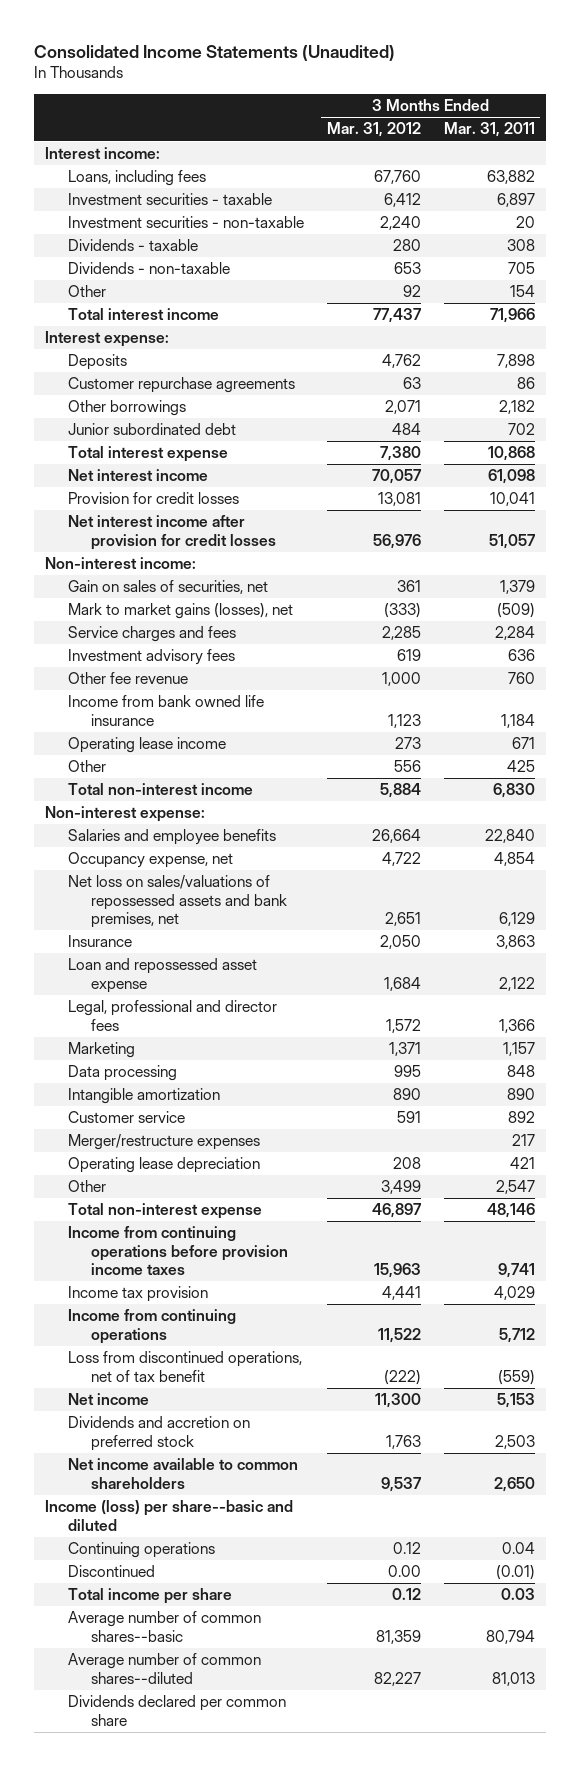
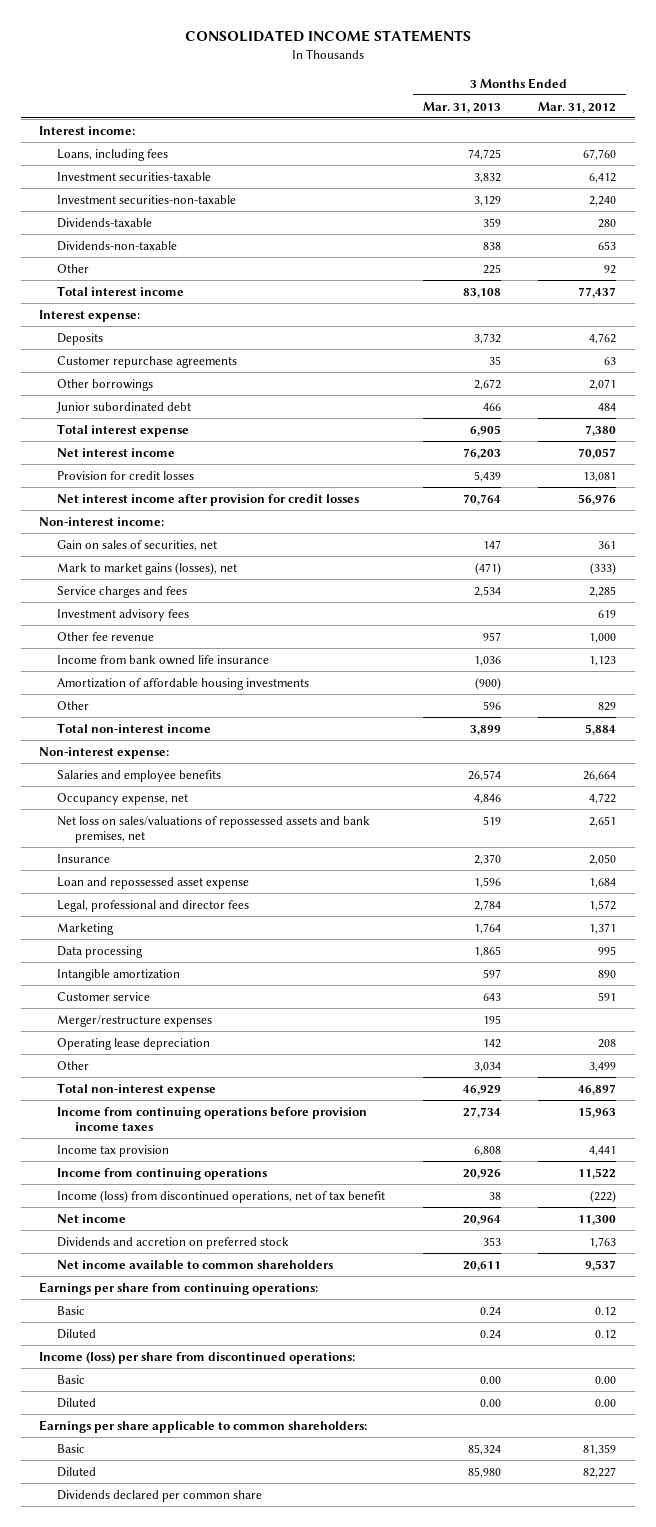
- Consolidated Income Statements (Unaudited)
+ CONSOLIDATED INCOME STATEMENTS
- | 3 Months Ended Mar. 31, 2012 | 3 Months Ended Mar. 31, 2011
+ | 3 Months Ended Mar. 31, 2013 | 3 Months Ended Mar. 31, 2012
- Investment securities - taxable | 6,412 | 6,897
- Investment securities - non-taxable | 2,240 | 20
- Dividends - taxable | 280 | 308
- Dividends - non-taxable | 653 | 705
+ Investment securities-taxable | 3,832 | 6,412
+ Investment securities-non-taxable | 3,129 | 2,240
+ Dividends-taxable | 359 | 280
+ Dividends-non-taxable | 838 | 653
- Operating lease income | 273 | 671
- Other | 556 | 425
+ Amortization of affordable housing investments | (900) |
+ Other | 596 | 829
- Loss from discontinued operations, net of tax benefit | (222) | (559)
+ Income (loss) from discontinued operations, net of tax benefit | 38 | (222)
- Income (loss) per share--basic and diluted
- Continuing operations | 0.12 | 0.04
- Discontinued | 0.00 | (0.01)
- Total income per share | 0.12 | 0.03
- Average number of common shares--basic | 81,359 | 80,794
- Average number of common shares--diluted | 82,227 | 81,013
+ Earnings per share from continuing operations:
+ Basic | 0.24 | 0.12
+ Diluted | 0.24 | 0.12
+ Income (loss) per share from discontinued operations:
+ Basic | 0.00 | 0.00
+ Diluted | 0.00 | 0.00
+ Earnings per share applicable to common shareholders:
+ Basic | 85,324 | 81,359
+ Diluted | 85,980 | 82,227

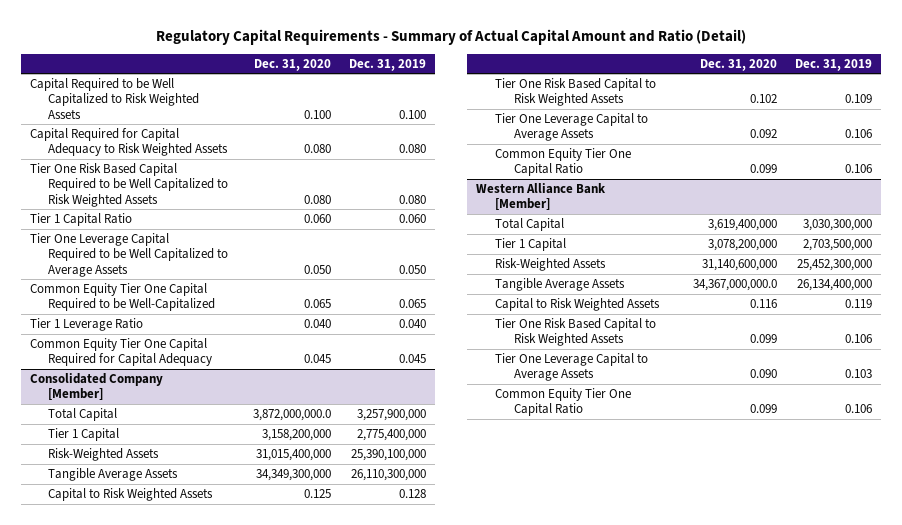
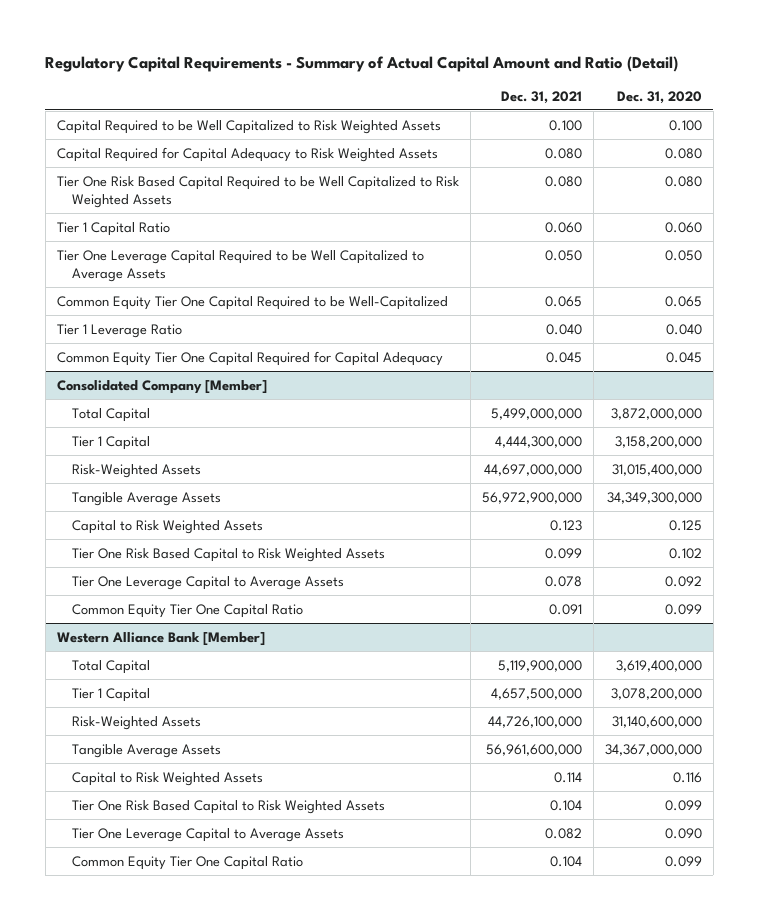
- | Dec. 31, 2020 | Dec. 31, 2019
+ | Dec. 31, 2021 | Dec. 31, 2020
@ Consolidated Company [Member]
- Total Capital | 3,872,000,000.0 | 3,257,900,000
+ Total Capital | 5,499,000,000 | 3,872,000,000
@ Western Alliance Bank [Member]
- Tangible Average Assets | 34,367,000,000.0 | 26,134,400,000
+ Tangible Average Assets | 56,961,600,000 | 34,367,000,000

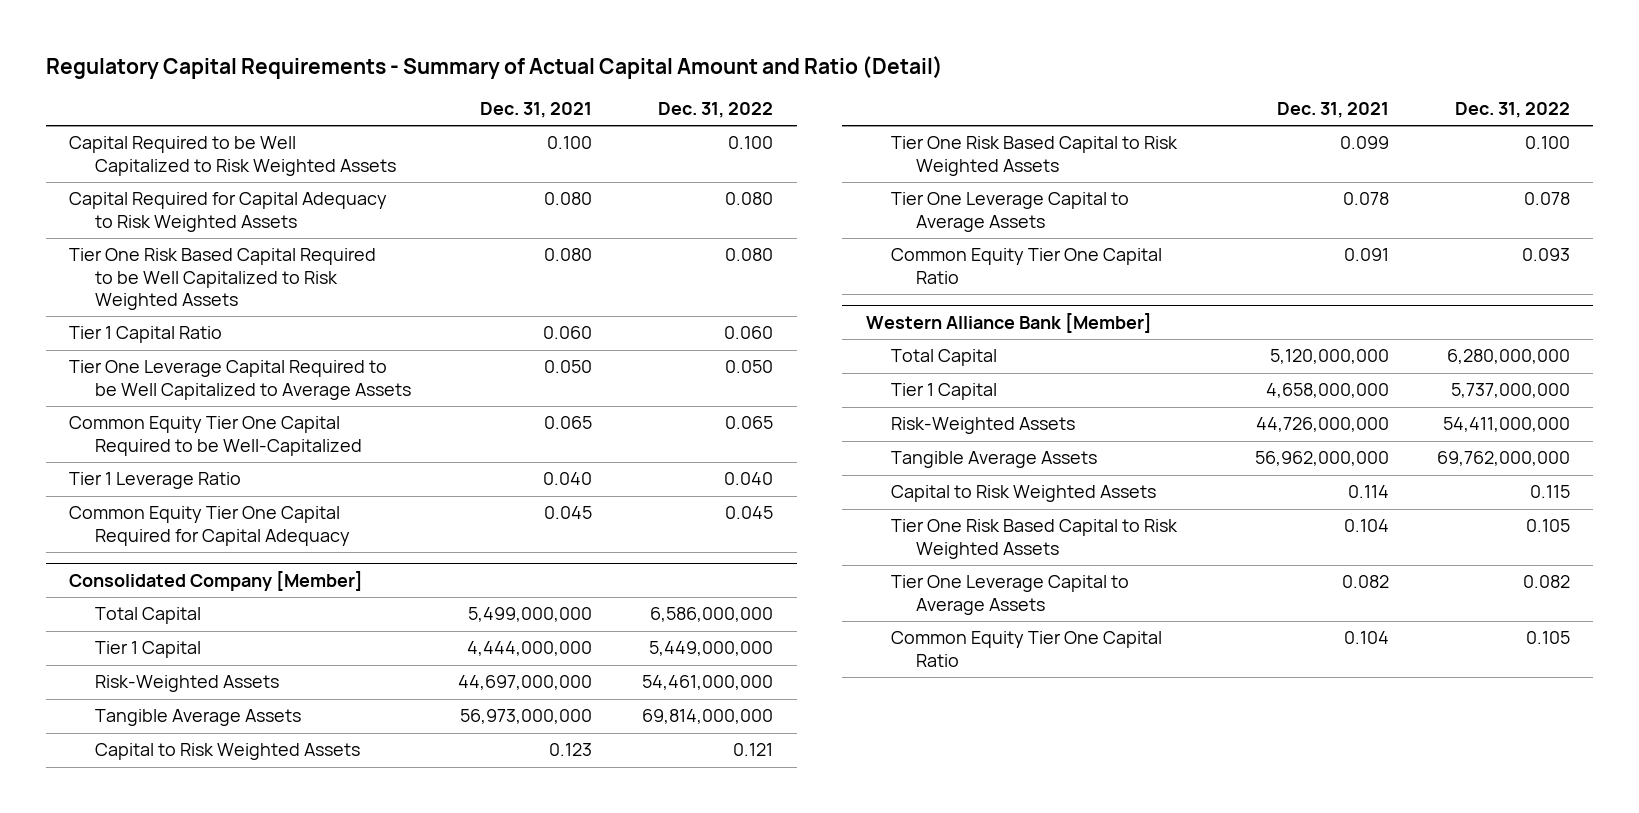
- | Dec. 31, 2021 | Dec. 31, 2020
+ | Dec. 31, 2021 | Dec. 31, 2022
@ Consolidated Company [Member]
- Tier 1 Capital | 4,444,300,000 | 3,158,200,000
+ Tier 1 Capital | 4,444,000,000 | 5,449,000,000
- Tangible Average Assets | 56,972,900,000 | 34,349,300,000
+ Tangible Average Assets | 56,973,000,000 | 69,814,000,000
@ Western Alliance Bank [Member]
- Total Capital | 5,119,900,000 | 3,619,400,000
- Tier 1 Capital | 4,657,500,000 | 3,078,200,000
- Risk-Weighted Assets | 44,726,100,000 | 31,140,600,000
- Tangible Average Assets | 56,961,600,000 | 34,367,000,000
+ Total Capital | 5,120,000,000 | 6,280,000,000
+ Tier 1 Capital | 4,658,000,000 | 5,737,000,000
+ Risk-Weighted Assets | 44,726,000,000 | 54,411,000,000
+ Tangible Average Assets | 56,962,000,000 | 69,762,000,000

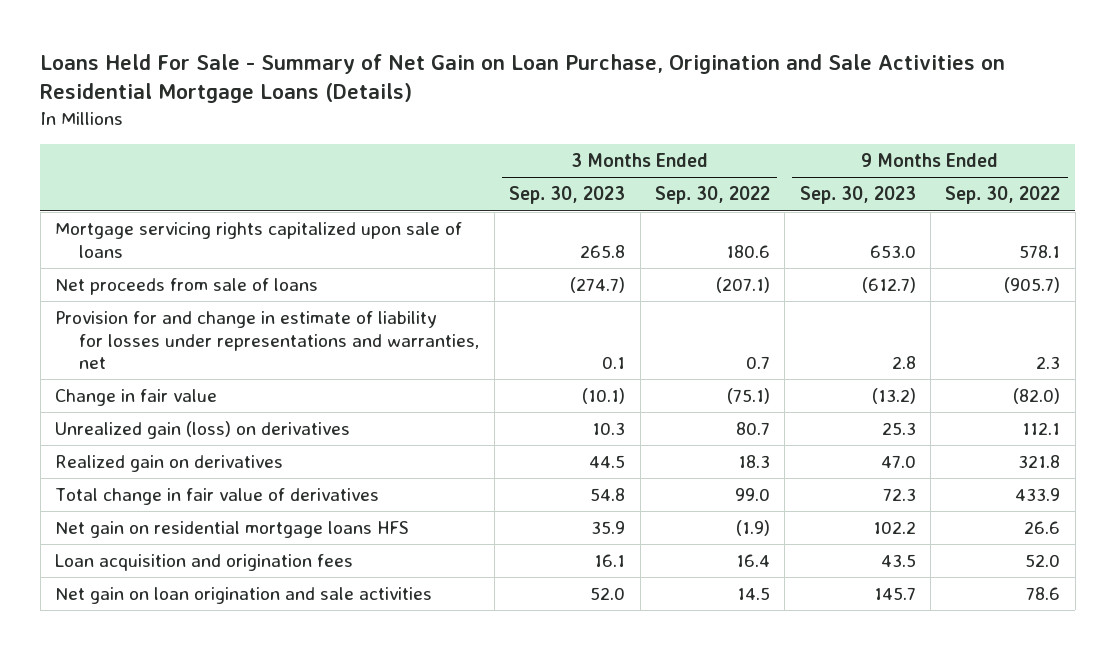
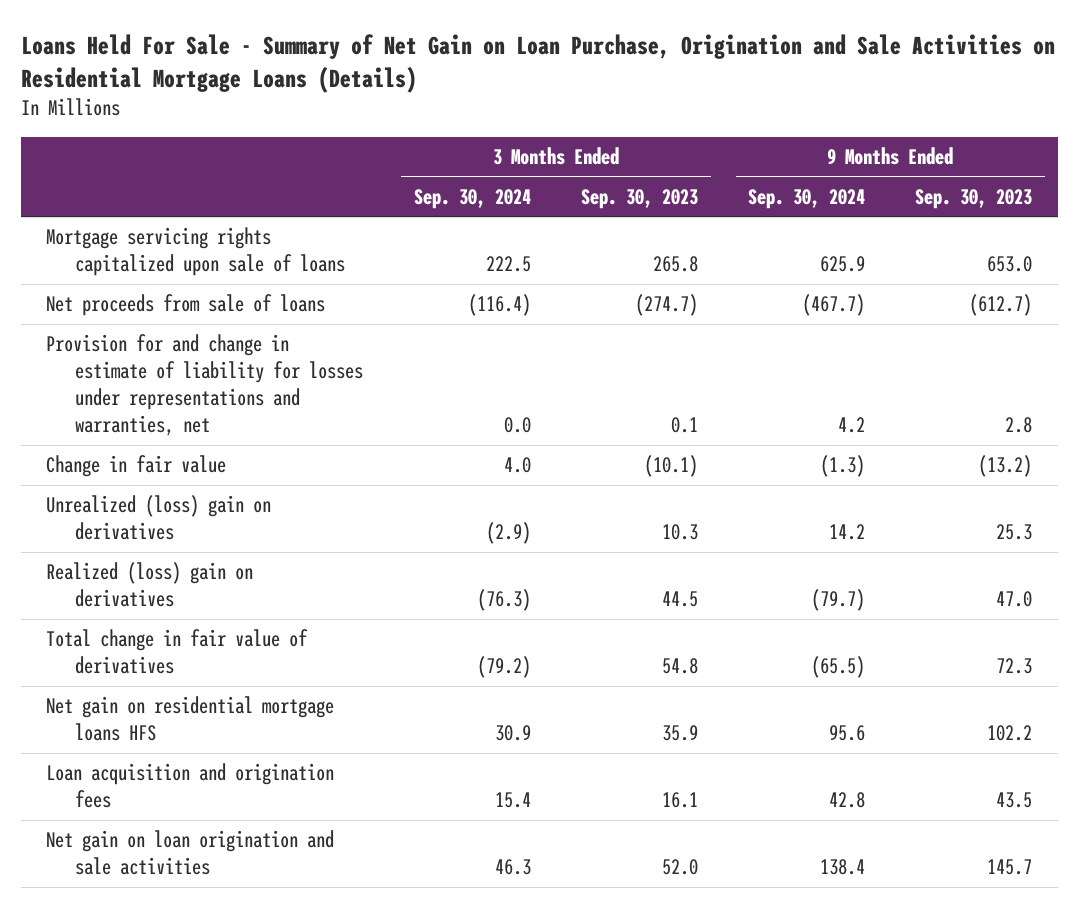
- | 3 Months Ended Sep. 30, 2023 | 3 Months Ended Sep. 30, 2022 | 9 Months Ended Sep. 30, 2023 | 9 Months Ended Sep. 30, 2022
+ | 3 Months Ended Sep. 30, 2024 | 3 Months Ended Sep. 30, 2023 | 9 Months Ended Sep. 30, 2024 | 9 Months Ended Sep. 30, 2023
- Unrealized gain (loss) on derivatives | 10.3 | 80.7 | 25.3 | 112.1
- Realized gain on derivatives | 44.5 | 18.3 | 47.0 | 321.8
+ Unrealized (loss) gain on derivatives | (2.9) | 10.3 | 14.2 | 25.3
+ Realized (loss) gain on derivatives | (76.3) | 44.5 | (79.7) | 47.0

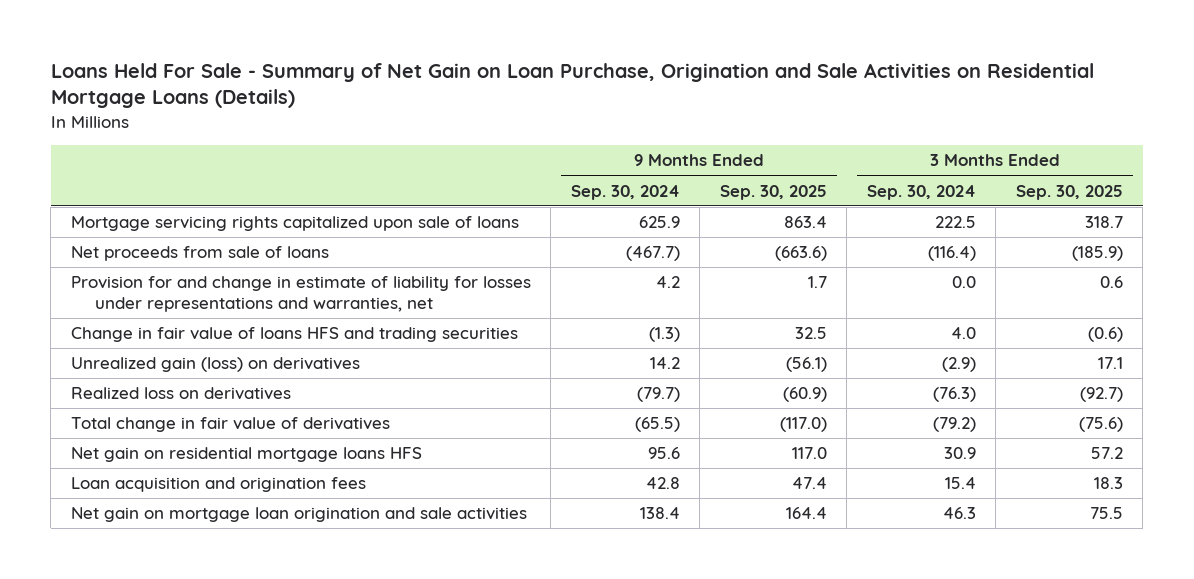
- | 3 Months Ended Sep. 30, 2024 | 3 Months Ended Sep. 30, 2023 | 9 Months Ended Sep. 30, 2024 | 9 Months Ended Sep. 30, 2023
+ | 9 Months Ended Sep. 30, 2024 | 9 Months Ended Sep. 30, 2025 | 3 Months Ended Sep. 30, 2024 | 3 Months Ended Sep. 30, 2025
- Change in fair value | 4.0 | (10.1) | (1.3) | (13.2)
- Unrealized (loss) gain on derivatives | (2.9) | 10.3 | 14.2 | 25.3
- Realized (loss) gain on derivatives | (76.3) | 44.5 | (79.7) | 47.0
+ Change in fair value of loans HFS and trading securities | (1.3) | 32.5 | 4.0 | (0.6)
+ Unrealized gain (loss) on derivatives | 14.2 | (56.1) | (2.9) | 17.1
+ Realized loss on derivatives | (79.7) | (60.9) | (76.3) | (92.7)
- Net gain on loan origination and sale activities | 46.3 | 52.0 | 138.4 | 145.7
+ Net gain on mortgage loan origination and sale activities | 138.4 | 164.4 | 46.3 | 75.5

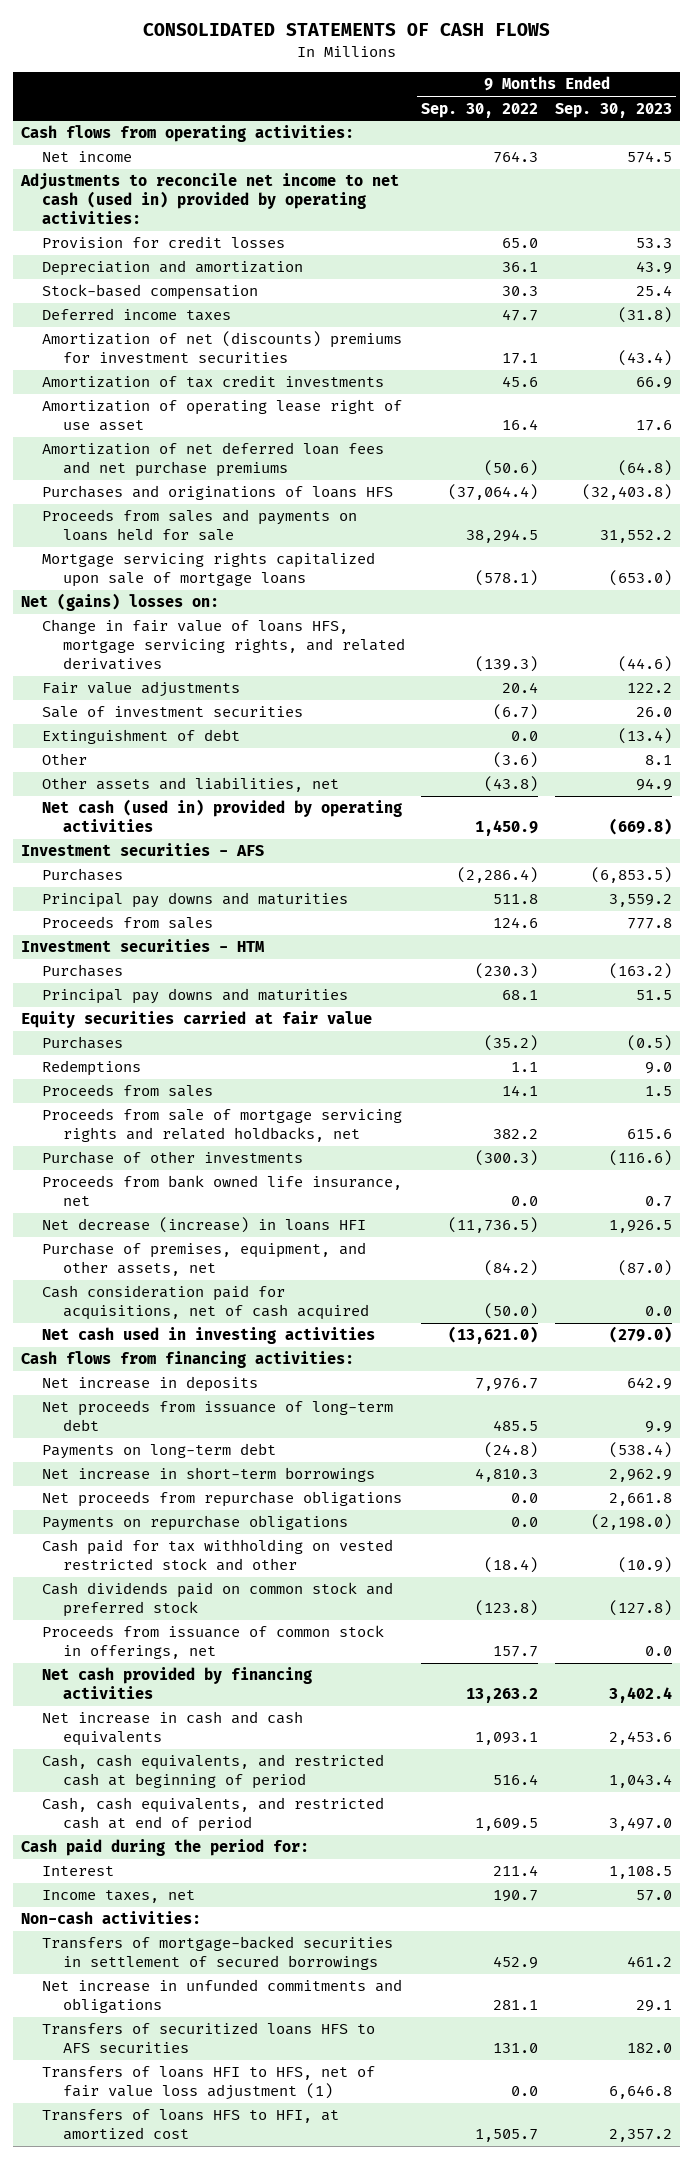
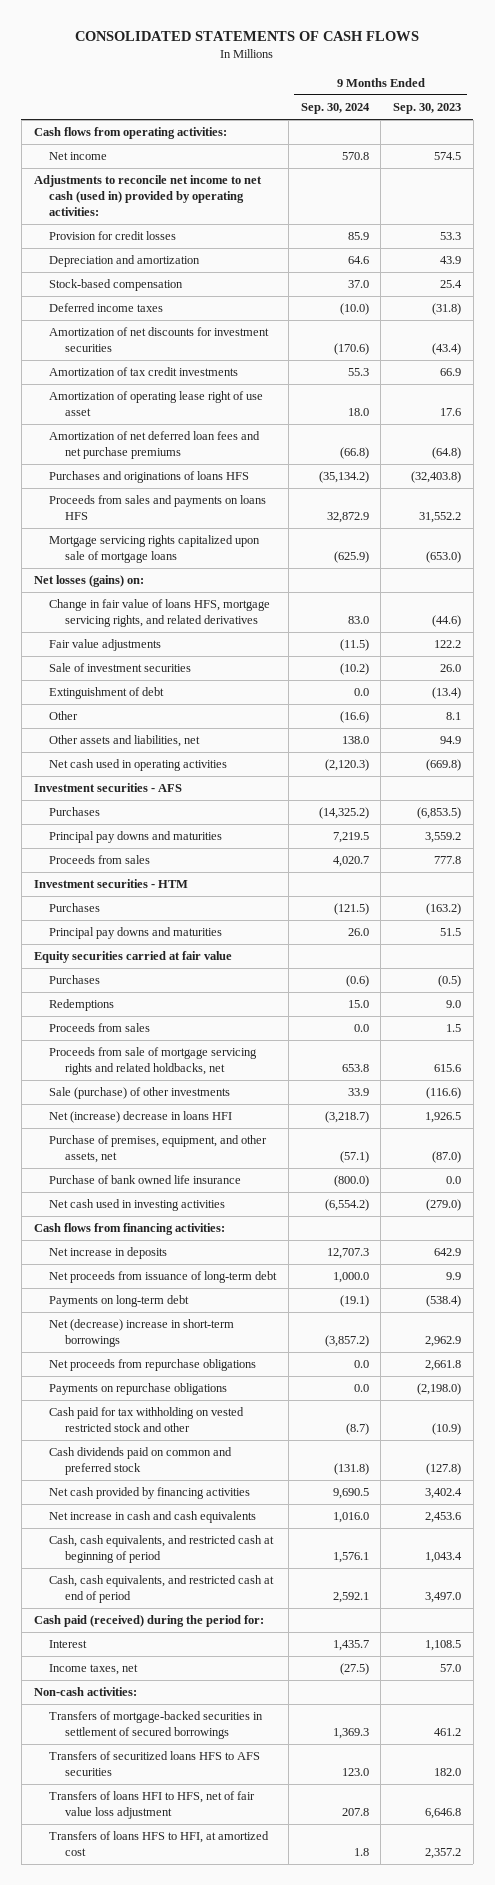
- | 9 Months Ended Sep. 30, 2022 | 9 Months Ended Sep. 30, 2023
+ | 9 Months Ended Sep. 30, 2024 | 9 Months Ended Sep. 30, 2023
- Amortization of net (discounts) premiums for investment securities | 17.1 | (43.4)
+ Amortization of net discounts for investment securities | (170.6) | (43.4)
- Proceeds from sales and payments on loans held for sale | 38,294.5 | 31,552.2
+ Proceeds from sales and payments on loans HFS | 32,872.9 | 31,552.2
- Net (gains) losses on:
+ Net losses (gains) on:
- Net cash (used in) provided by operating activities | 1,450.9 | (669.8)
+ Net cash used in operating activities | (2,120.3) | (669.8)
- Purchase of other investments | (300.3) | (116.6)
- Proceeds from bank owned life insurance, net | 0.0 | 0.7
- Net decrease (increase) in loans HFI | (11,736.5) | 1,926.5
+ Sale (purchase) of other investments | 33.9 | (116.6)
+ Net (increase) decrease in loans HFI | (3,218.7) | 1,926.5
- Cash consideration paid for acquisitions, net of cash acquired | (50.0) | 0.0
+ Purchase of bank owned life insurance | (800.0) | 0.0
- Net increase in short-term borrowings | 4,810.3 | 2,962.9
+ Net (decrease) increase in short-term borrowings | (3,857.2) | 2,962.9
- Cash dividends paid on common stock and preferred stock | (123.8) | (127.8)
- Proceeds from issuance of common stock in offerings, net | 157.7 | 0.0
+ Cash dividends paid on common and preferred stock | (131.8) | (127.8)
- Cash paid during the period for:
+ Cash paid (received) during the period for:
- Net increase in unfunded commitments and obligations | 281.1 | 29.1
- Transfers of loans HFI to HFS, net of fair value loss adjustment (1) | 0.0 | 6,646.8
+ Transfers of loans HFI to HFS, net of fair value loss adjustment | 207.8 | 6,646.8

